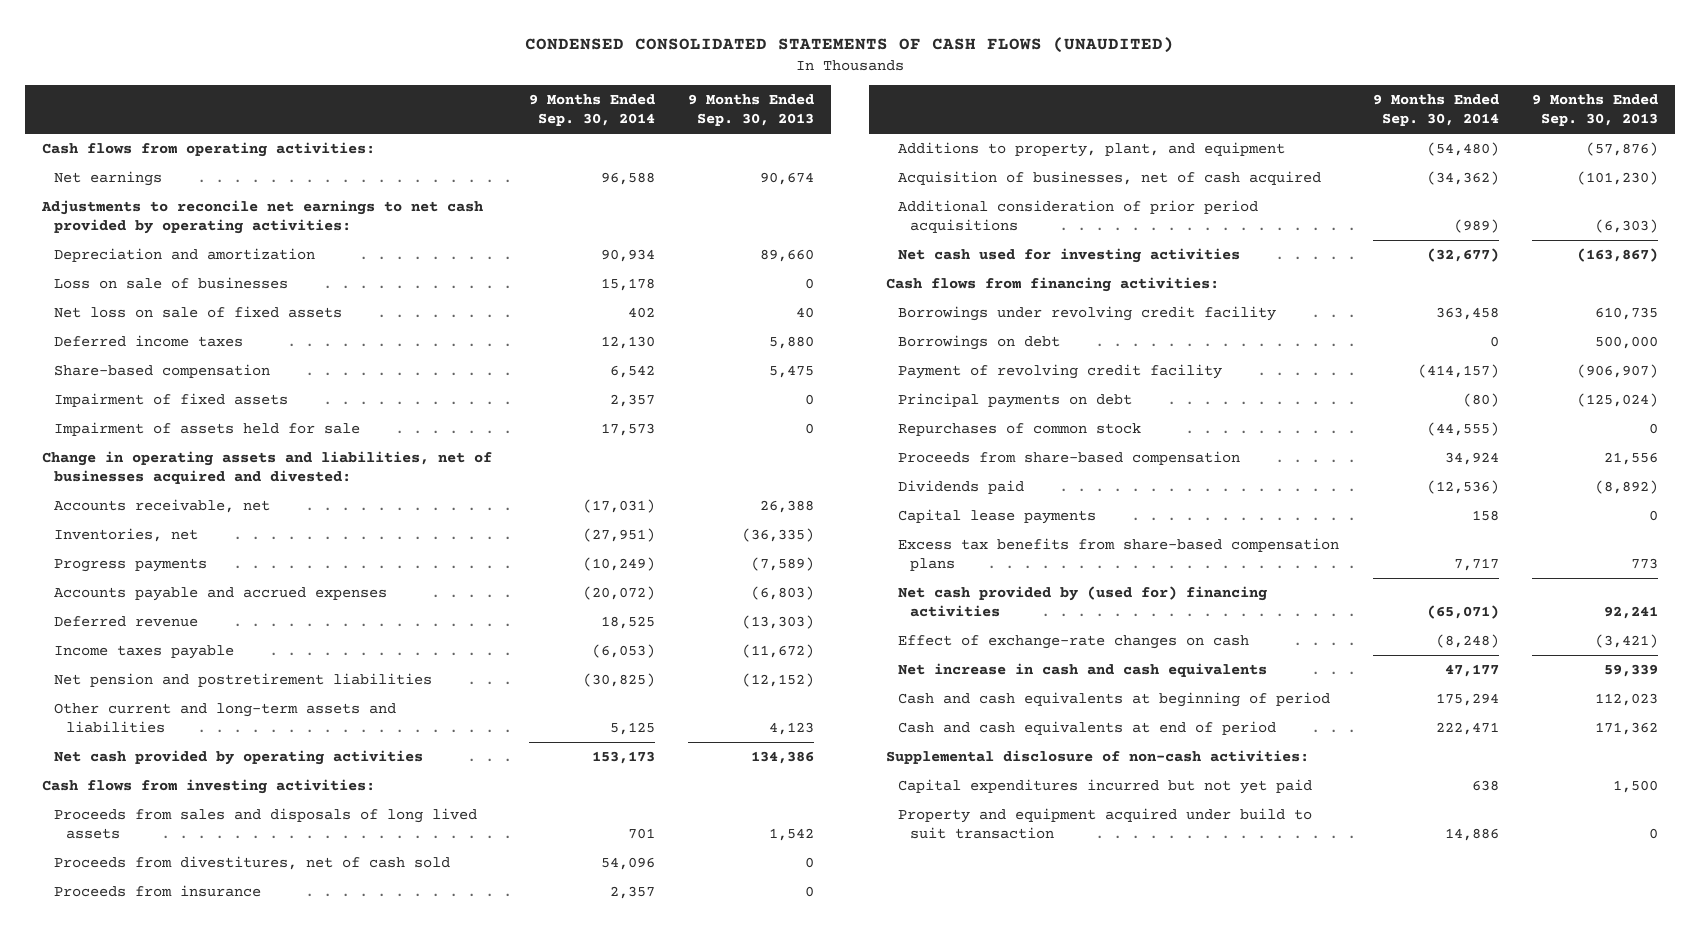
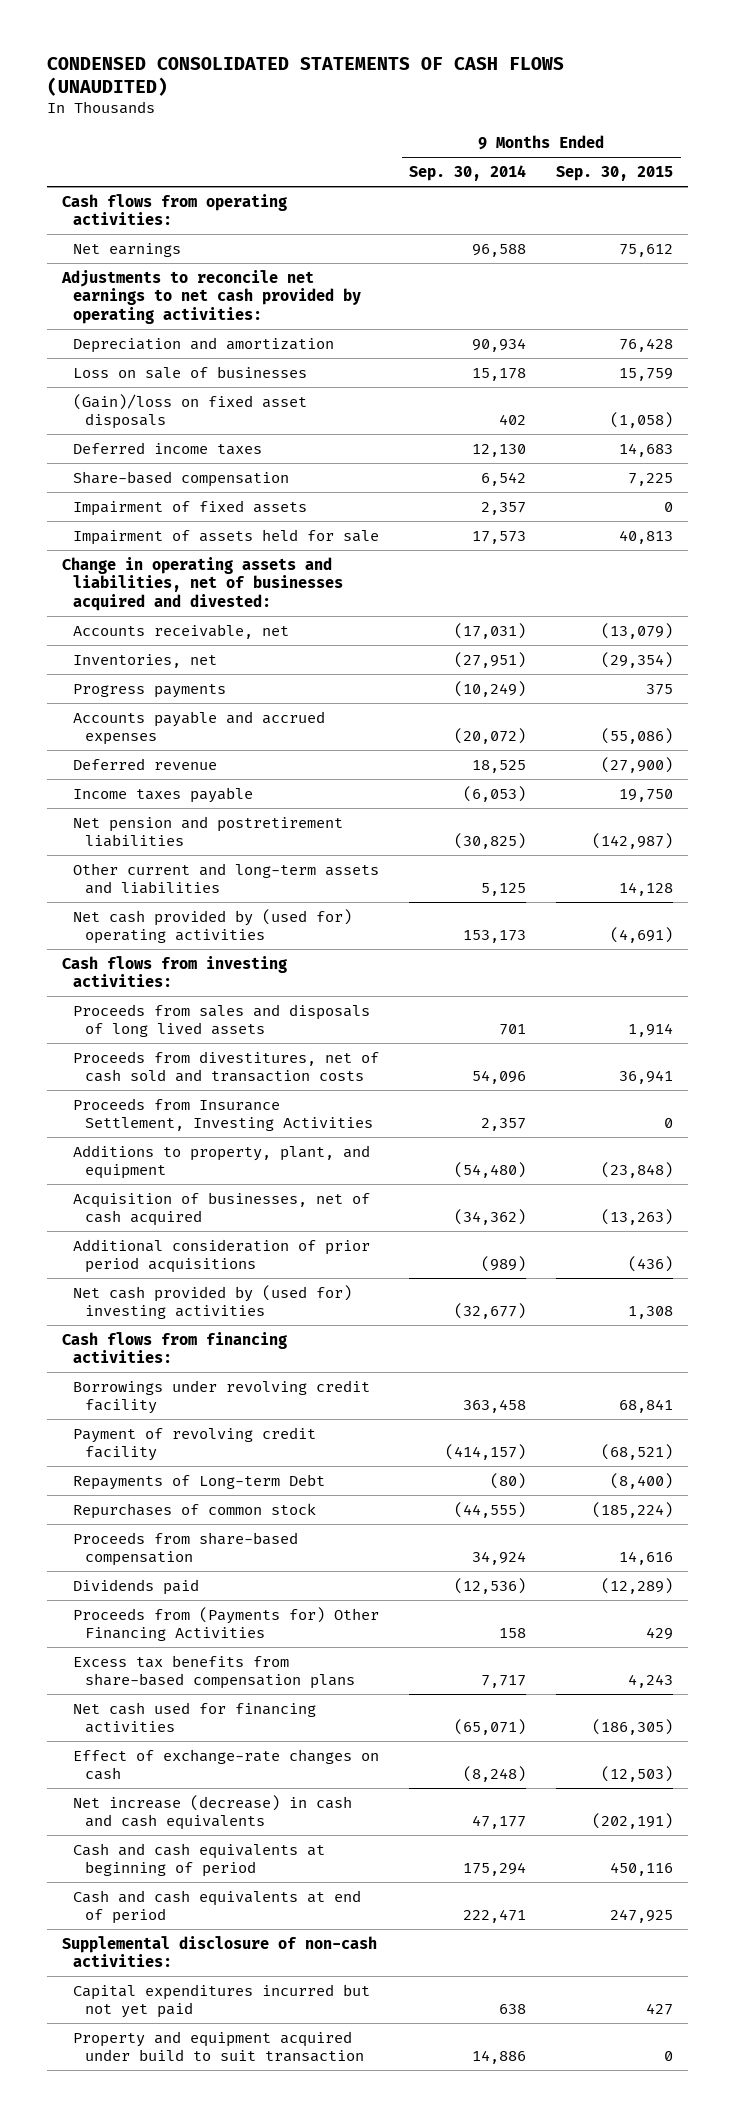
- | 9 Months Ended Sep. 30, 2014 | 9 Months Ended Sep. 30, 2013
+ | 9 Months Ended Sep. 30, 2014 | 9 Months Ended Sep. 30, 2015
- Net loss on sale of fixed assets | 402 | 40
+ (Gain)/loss on fixed asset disposals | 402 | (1,058)
- Net cash provided by operating activities | 153,173 | 134,386
+ Net cash provided by (used for) operating activities | 153,173 | (4,691)
- Proceeds from divestitures, net of cash sold | 54,096 | 0
- Proceeds from insurance | 2,357 | 0
+ Proceeds from divestitures, net of cash sold and transaction costs | 54,096 | 36,941
+ Proceeds from Insurance Settlement, Investing Activities | 2,357 | 0
- Net cash used for investing activities | (32,677) | (163,867)
+ Net cash provided by (used for) investing activities | (32,677) | 1,308
- Borrowings on debt | 0 | 500,000
- Principal payments on debt | (80) | (125,024)
+ Repayments of Long-term Debt | (80) | (8,400)
- Capital lease payments | 158 | 0
+ Proceeds from (Payments for) Other Financing Activities | 158 | 429
- Net cash provided by (used for) financing activities | (65,071) | 92,241
+ Net cash used for financing activities | (65,071) | (186,305)
- Net increase in cash and cash equivalents | 47,177 | 59,339
+ Net increase (decrease) in cash and cash equivalents | 47,177 | (202,191)

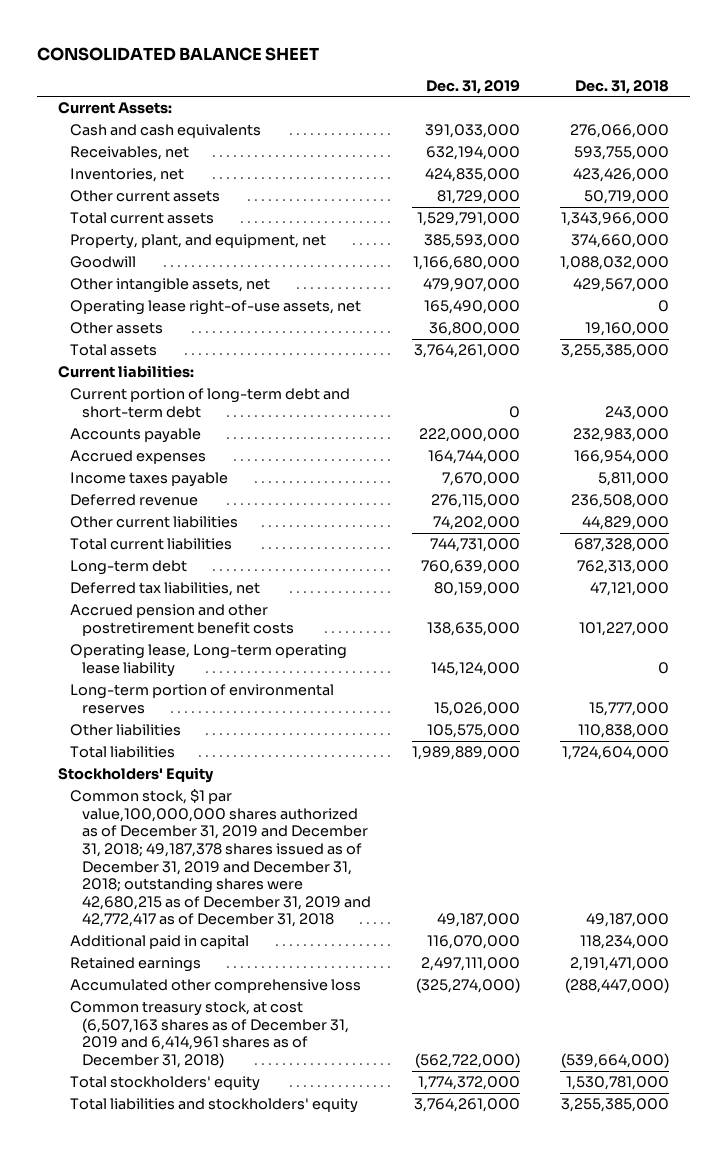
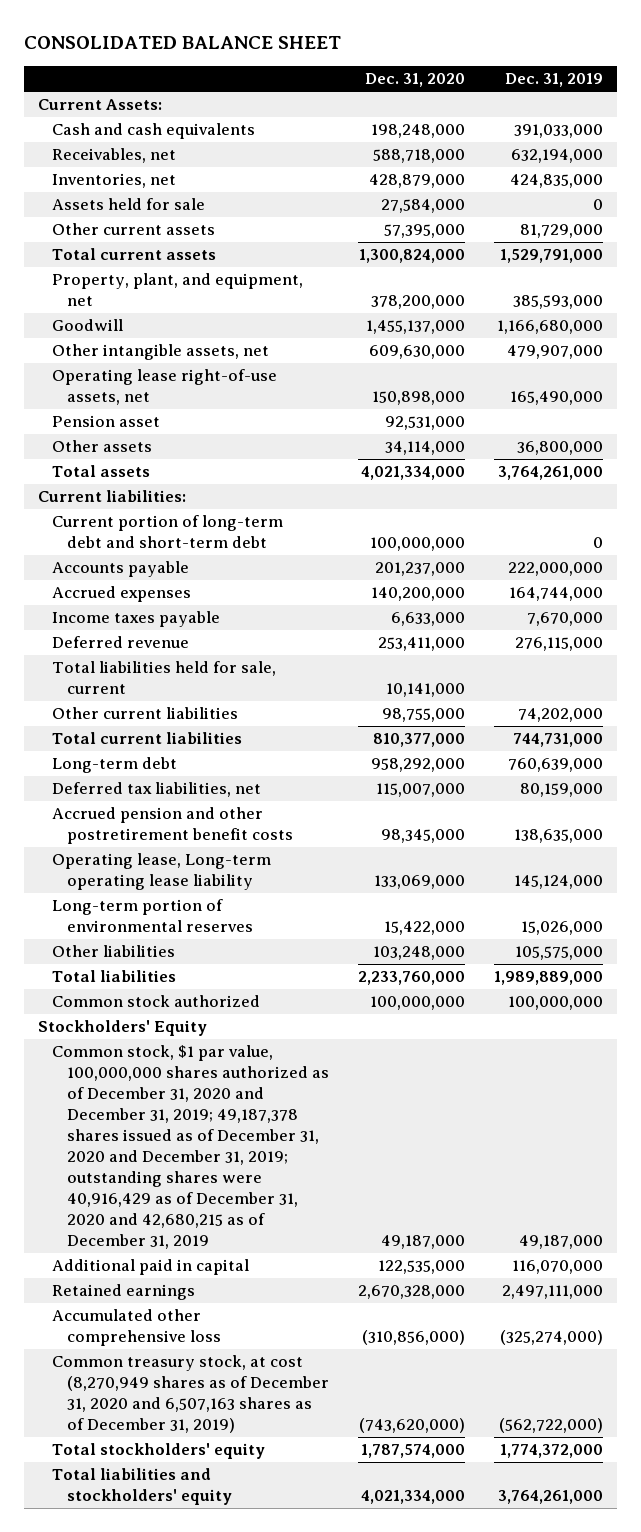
- | Dec. 31, 2019 | Dec. 31, 2018
+ | Dec. 31, 2020 | Dec. 31, 2019
+ Assets held for sale | 27,584,000 | 0
+ Pension asset | 92,531,000 |
+ Total liabilities held for sale, current | 10,141,000 |
+ Common stock authorized | 100,000,000 | 100,000,000
- Common stock, $1 par value,100,000,000 shares authorized as of December 31, 2019 and December 31, 2018; 49,187,378 shares issued as of December 31, 2019 and December 31, 2018; outstanding shares were 42,680,215 as of December 31, 2019 and 42,772,417 as of December 31, 2018 | 49,187,000 | 49,187,000
+ Common stock, $1 par value, 100,000,000 shares authorized as of December 31, 2020 and December 31, 2019; 49,187,378 shares issued as of December 31, 2020 and December 31, 2019; outstanding shares were 40,916,429 as of December 31, 2020 and 42,680,215 as of December 31, 2019 | 49,187,000 | 49,187,000
- Common treasury stock, at cost (6,507,163 shares as of December 31, 2019 and 6,414,961 shares as of December 31, 2018) | (562,722,000) | (539,664,000)
+ Common treasury stock, at cost (8,270,949 shares as of December 31, 2020 and 6,507,163 shares as of December 31, 2019) | (743,620,000) | (562,722,000)

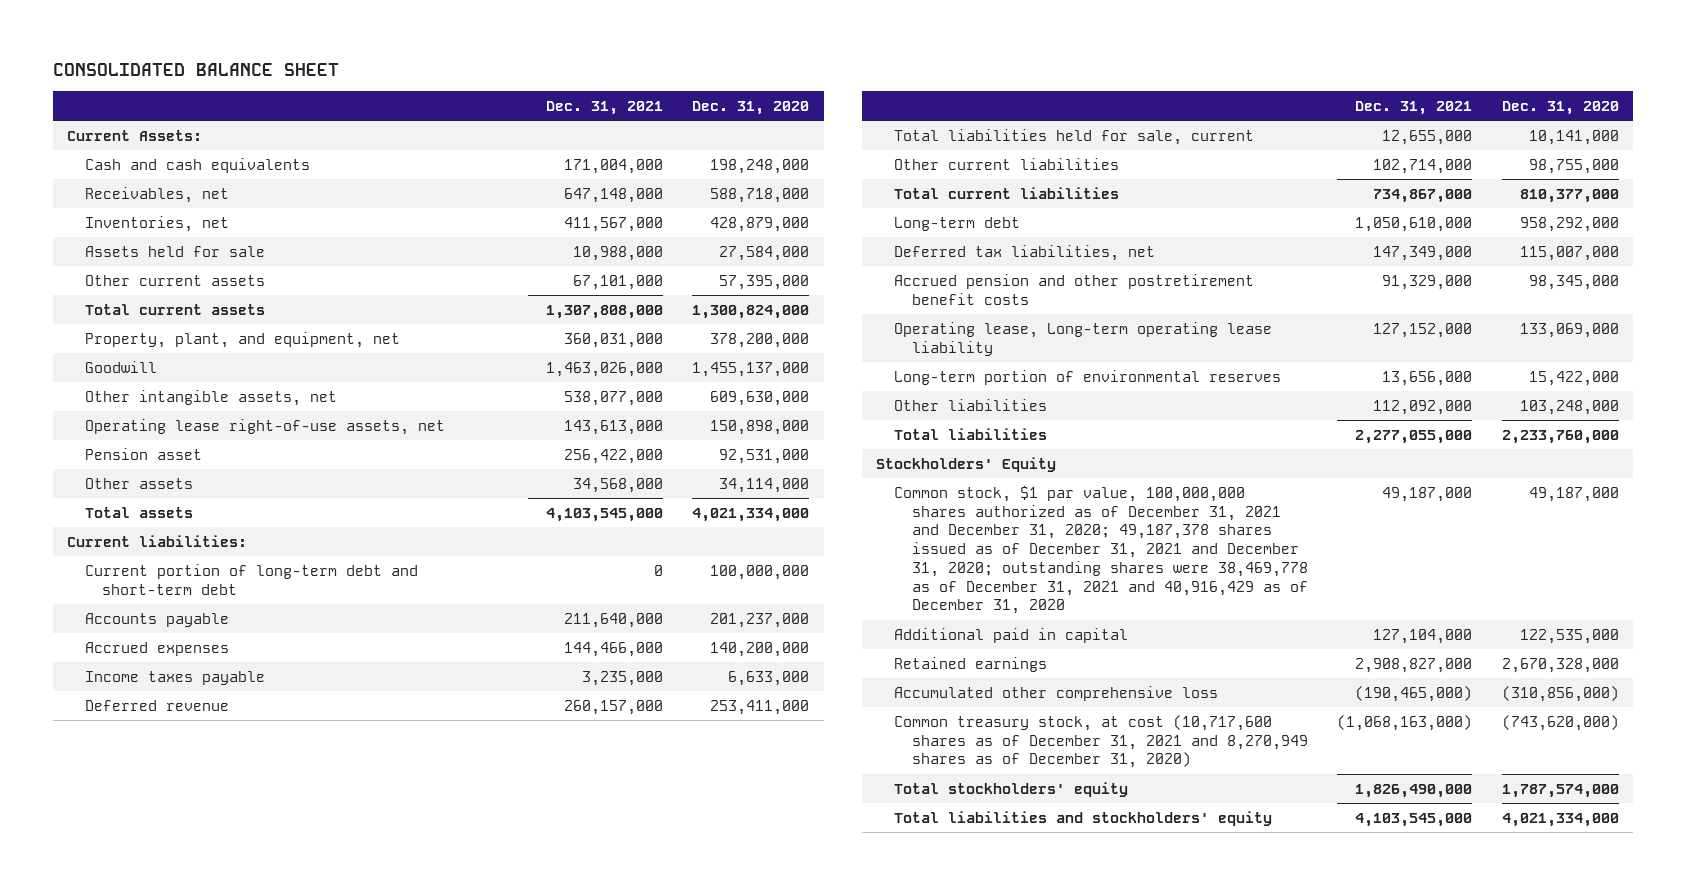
- | Dec. 31, 2020 | Dec. 31, 2019
+ | Dec. 31, 2021 | Dec. 31, 2020
- Common stock authorized | 100,000,000 | 100,000,000
- Common stock, $1 par value, 100,000,000 shares authorized as of December 31, 2020 and December 31, 2019; 49,187,378 shares issued as of December 31, 2020 and December 31, 2019; outstanding shares were 40,916,429 as of December 31, 2020 and 42,680,215 as of December 31, 2019 | 49,187,000 | 49,187,000
+ Common stock, $1 par value, 100,000,000 shares authorized as of December 31, 2021 and December 31, 2020; 49,187,378 shares issued as of December 31, 2021 and December 31, 2020; outstanding shares were 38,469,778 as of December 31, 2021 and 40,916,429 as of December 31, 2020 | 49,187,000 | 49,187,000
- Common treasury stock, at cost (8,270,949 shares as of December 31, 2020 and 6,507,163 shares as of December 31, 2019) | (743,620,000) | (562,722,000)
+ Common treasury stock, at cost (10,717,600 shares as of December 31, 2021 and 8,270,949 shares as of December 31, 2020) | (1,068,163,000) | (743,620,000)

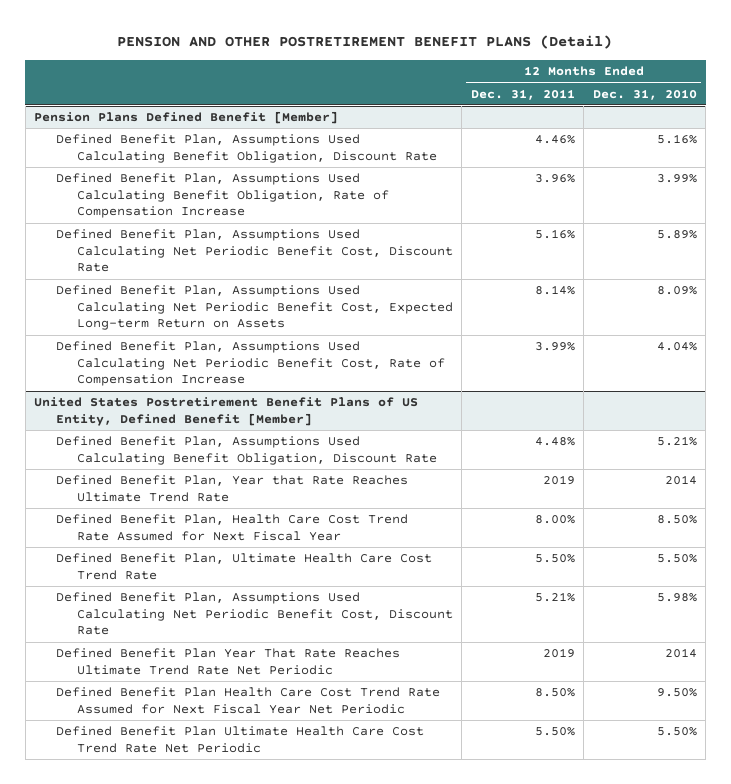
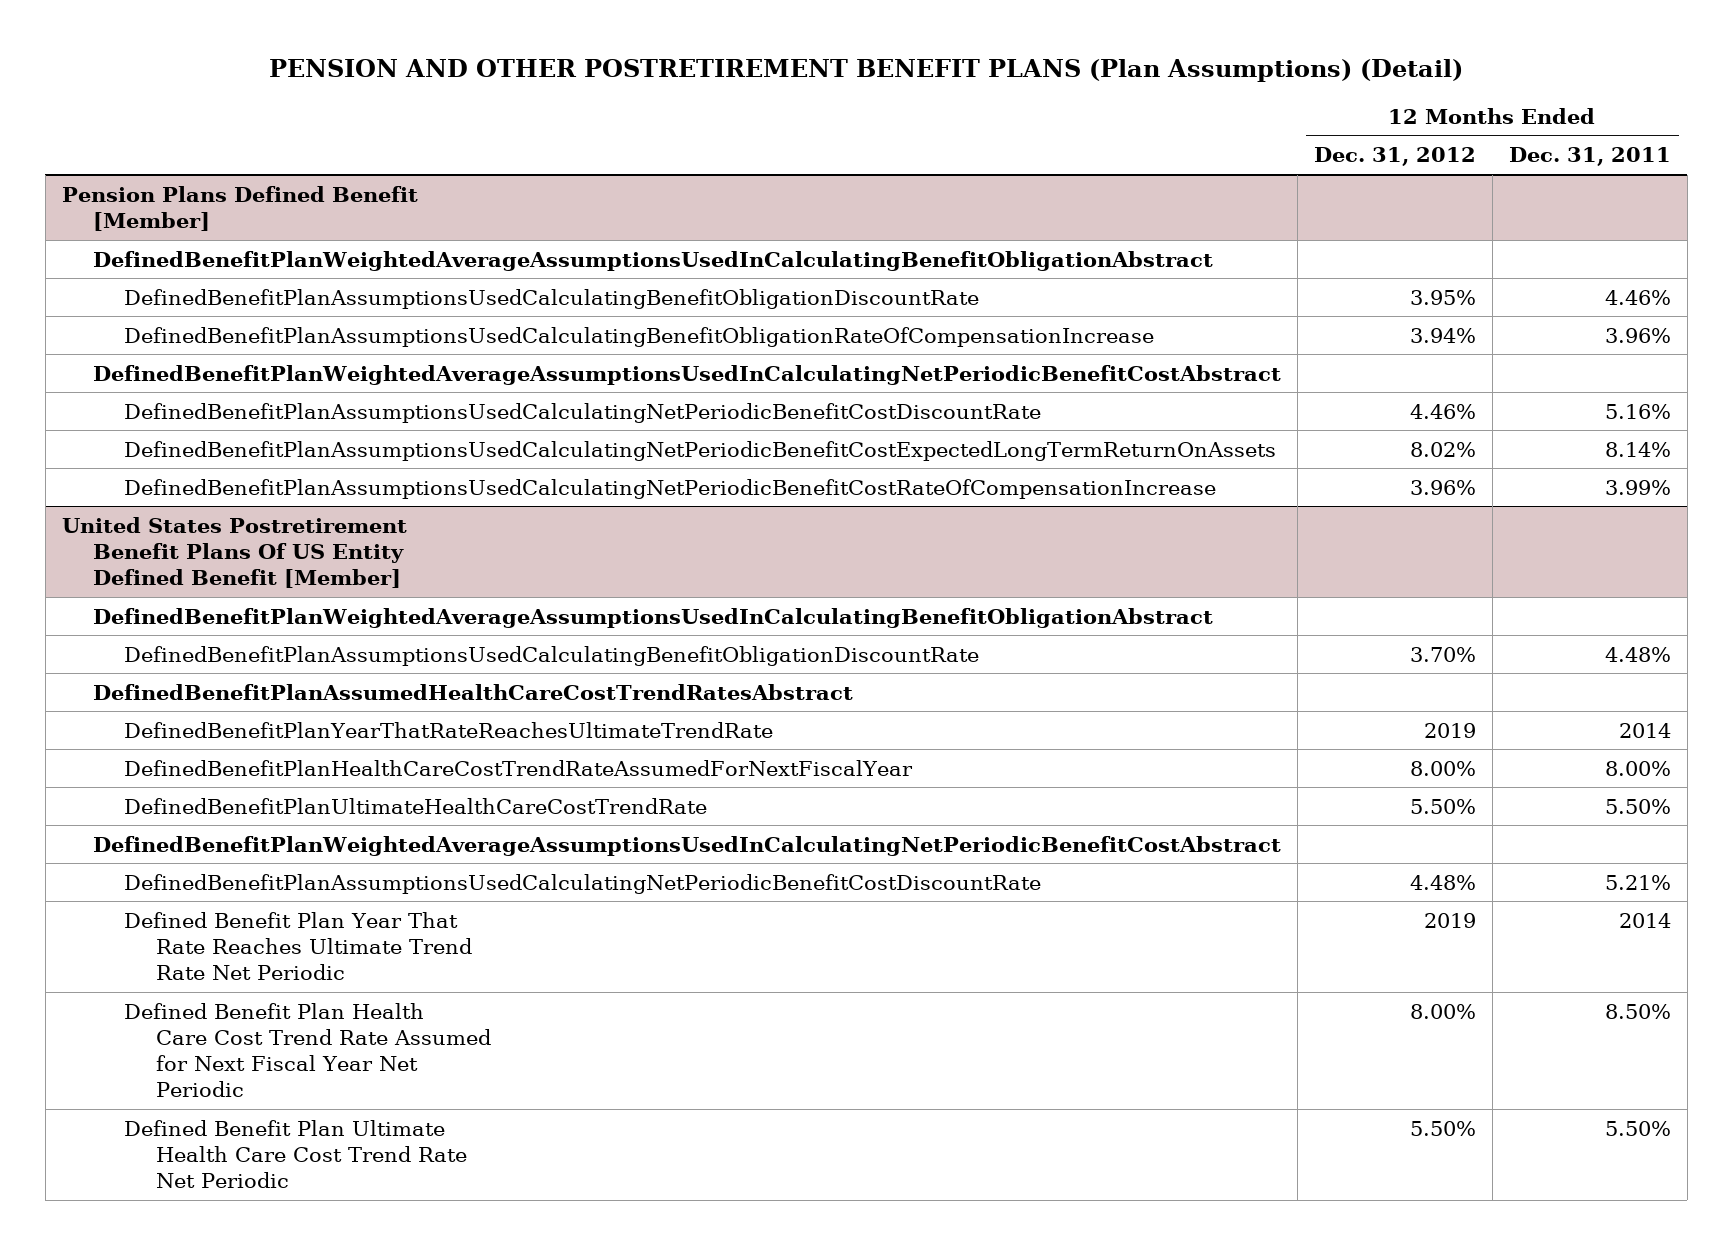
- PENSION AND OTHER POSTRETIREMENT BENEFIT PLANS (Detail)
+ PENSION AND OTHER POSTRETIREMENT BENEFIT PLANS (Plan Assumptions) (Detail)
- | 12 Months Ended Dec. 31, 2011 | 12 Months Ended Dec. 31, 2010
+ | 12 Months Ended Dec. 31, 2012 | 12 Months Ended Dec. 31, 2011
@ Pension Plans Defined Benefit [Member]
- Defined Benefit Plan, Assumptions Used Calculating Benefit Obligation, Discount Rate | 4.46% | 5.16%
- Defined Benefit Plan, Assumptions Used Calculating Benefit Obligation, Rate of Compensation Increase | 3.96% | 3.99%
- Defined Benefit Plan, Assumptions Used Calculating Net Periodic Benefit Cost, Discount Rate | 5.16% | 5.89%
- Defined Benefit Plan, Assumptions Used Calculating Net Periodic Benefit Cost, Expected Long-term Return on Assets | 8.14% | 8.09%
- Defined Benefit Plan, Assumptions Used Calculating Net Periodic Benefit Cost, Rate of Compensation Increase | 3.99% | 4.04%
- United States Postretirement Benefit Plans of US Entity, Defined Benefit [Member]
- Defined Benefit Plan, Assumptions Used Calculating Benefit Obligation, Discount Rate | 4.48% | 5.21%
- Defined Benefit Plan, Year that Rate Reaches Ultimate Trend Rate | 2019 | 2014
- Defined Benefit Plan, Health Care Cost Trend Rate Assumed for Next Fiscal Year | 8.00% | 8.50%
- Defined Benefit Plan, Ultimate Health Care Cost Trend Rate | 5.50% | 5.50%
- Defined Benefit Plan, Assumptions Used Calculating Net Periodic Benefit Cost, Discount Rate | 5.21% | 5.98%
- Defined Benefit Plan Year That Rate Reaches Ultimate Trend Rate Net Periodic | 2019 | 2014
@ Pension Plans Defined Benefit [Member]
+ DefinedBenefitPlanWeightedAverageAssumptionsUsedInCalculatingBenefitObligationAbstract
+ DefinedBenefitPlanAssumptionsUsedCalculatingBenefitObligationDiscountRate | 3.95% | 4.46%
+ DefinedBenefitPlanAssumptionsUsedCalculatingBenefitObligationRateOfCompensationIncrease | 3.94% | 3.96%
+ DefinedBenefitPlanWeightedAverageAssumptionsUsedInCalculatingNetPeriodicBenefitCostAbstract
+ DefinedBenefitPlanAssumptionsUsedCalculatingNetPeriodicBenefitCostDiscountRate | 4.46% | 5.16%
+ DefinedBenefitPlanAssumptionsUsedCalculatingNetPeriodicBenefitCostExpectedLongTermReturnOnAssets | 8.02% | 8.14%
+ DefinedBenefitPlanAssumptionsUsedCalculatingNetPeriodicBenefitCostRateOfCompensationIncrease | 3.96% | 3.99%
+ United States Postretirement Benefit Plans Of US Entity Defined Benefit [Member]
+ DefinedBenefitPlanWeightedAverageAssumptionsUsedInCalculatingBenefitObligationAbstract
+ DefinedBenefitPlanAssumptionsUsedCalculatingBenefitObligationDiscountRate | 3.70% | 4.48%
+ DefinedBenefitPlanAssumedHealthCareCostTrendRatesAbstract
+ DefinedBenefitPlanYearThatRateReachesUltimateTrendRate | 2019 | 2014
+ DefinedBenefitPlanHealthCareCostTrendRateAssumedForNextFiscalYear | 8.00% | 8.00%
+ DefinedBenefitPlanUltimateHealthCareCostTrendRate | 5.50% | 5.50%
+ DefinedBenefitPlanWeightedAverageAssumptionsUsedInCalculatingNetPeriodicBenefitCostAbstract
+ DefinedBenefitPlanAssumptionsUsedCalculatingNetPeriodicBenefitCostDiscountRate | 4.48% | 5.21%
+ Defined Benefit Plan Year That Rate Reaches Ultimate Trend Rate Net Periodic | 2019 | 2014

